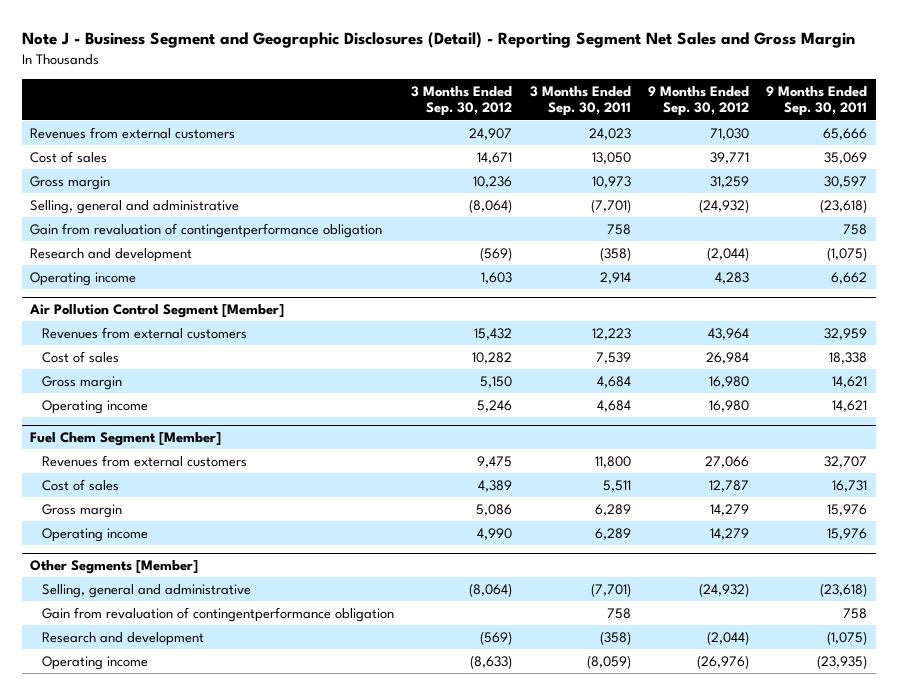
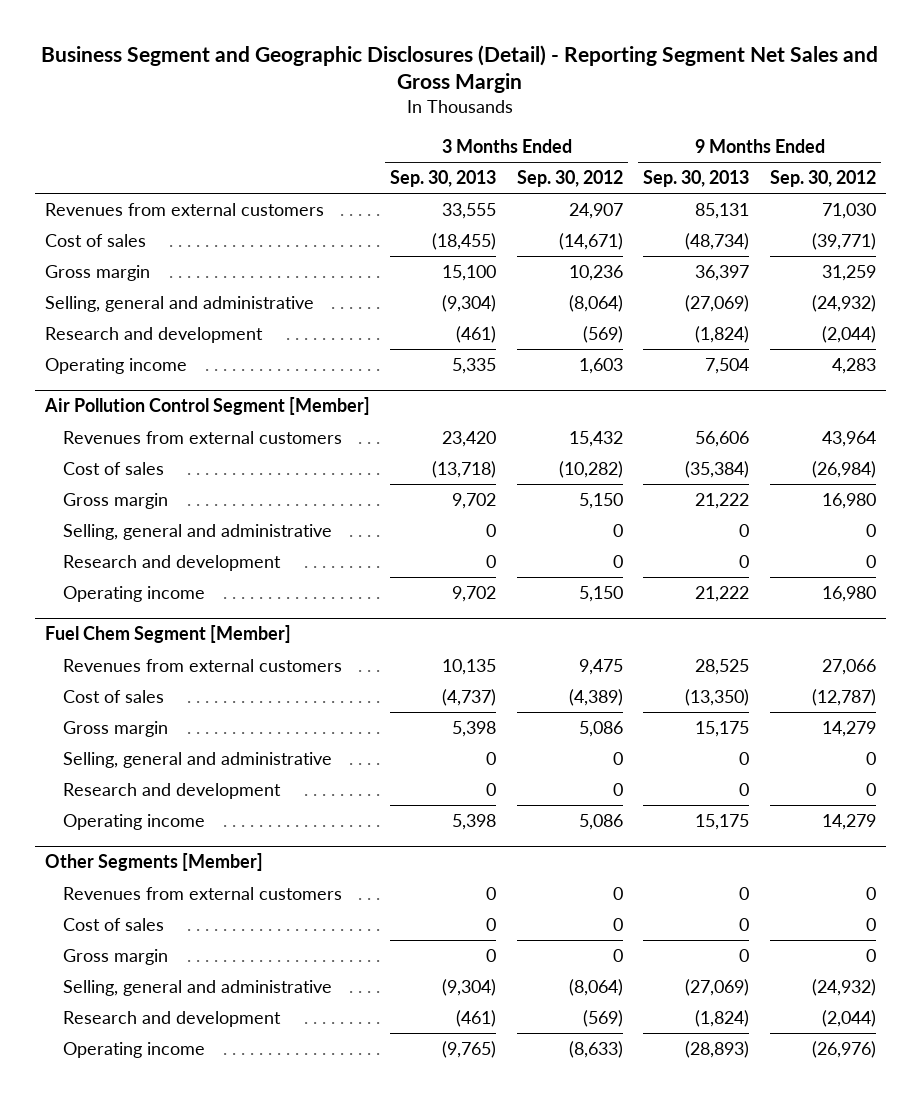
- Note J - Business Segment and Geographic Disclosures (Detail) - Reporting Segment Net Sales and Gross Margin
+ Business Segment and Geographic Disclosures (Detail) - Reporting Segment Net Sales and Gross Margin
- | 3 Months Ended Sep. 30, 2012 | 3 Months Ended Sep. 30, 2011 | 9 Months Ended Sep. 30, 2012 | 9 Months Ended Sep. 30, 2011
+ | 3 Months Ended Sep. 30, 2013 | 3 Months Ended Sep. 30, 2012 | 9 Months Ended Sep. 30, 2013 | 9 Months Ended Sep. 30, 2012
- Cost of sales | 14,671 | 13,050 | 39,771 | 35,069
+ Cost of sales | (18,455) | (14,671) | (48,734) | (39,771)
- Gain from revaluation of contingentperformance obligation | | 758 | | 758
@ Air Pollution Control Segment [Member]
- Cost of sales | 10,282 | 7,539 | 26,984 | 18,338
+ Cost of sales | (13,718) | (10,282) | (35,384) | (26,984)
- Operating income | 5,246 | 4,684 | 16,980 | 14,621
+ Selling, general and administrative | 0 | 0 | 0 | 0
+ Research and development | 0 | 0 | 0 | 0
+ Operating income | 9,702 | 5,150 | 21,222 | 16,980
@ Fuel Chem Segment [Member]
- Cost of sales | 4,389 | 5,511 | 12,787 | 16,731
+ Cost of sales | (4,737) | (4,389) | (13,350) | (12,787)
- Operating income | 4,990 | 6,289 | 14,279 | 15,976
+ Selling, general and administrative | 0 | 0 | 0 | 0
+ Research and development | 0 | 0 | 0 | 0
+ Operating income | 5,398 | 5,086 | 15,175 | 14,279
@ Other Segments [Member]
+ Revenues from external customers | 0 | 0 | 0 | 0
+ Cost of sales | 0 | 0 | 0 | 0
+ Gross margin | 0 | 0 | 0 | 0
- Gain from revaluation of contingentperformance obligation | | 758 | | 758

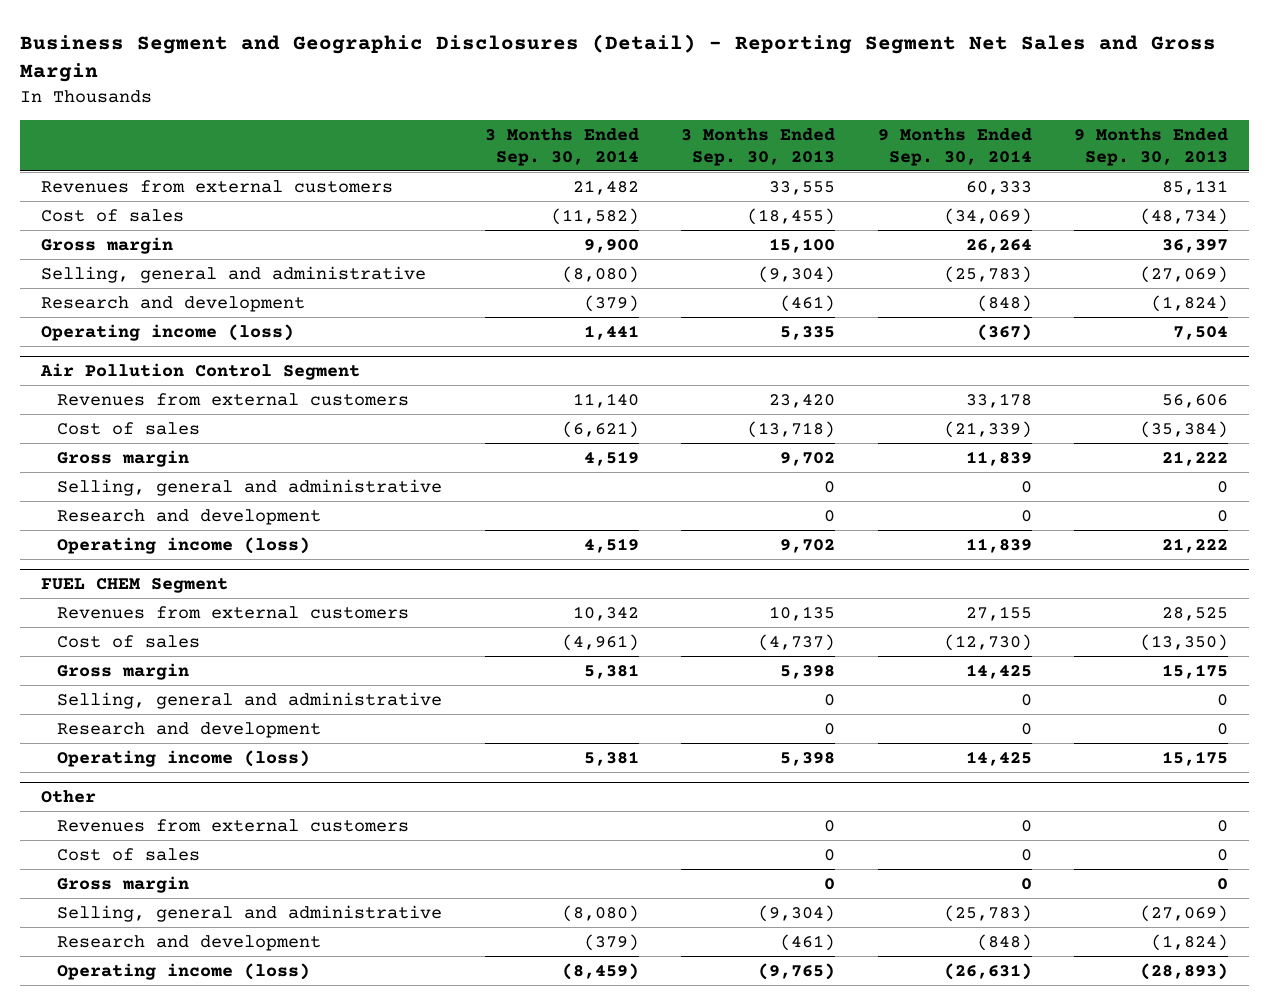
- | 3 Months Ended Sep. 30, 2013 | 3 Months Ended Sep. 30, 2012 | 9 Months Ended Sep. 30, 2013 | 9 Months Ended Sep. 30, 2012
+ | 3 Months Ended Sep. 30, 2014 | 3 Months Ended Sep. 30, 2013 | 9 Months Ended Sep. 30, 2014 | 9 Months Ended Sep. 30, 2013
- Operating income | 5,335 | 1,603 | 7,504 | 4,283
- Air Pollution Control Segment [Member]
+ Operating income (loss) | 1,441 | 5,335 | (367) | 7,504
+ Air Pollution Control Segment
- Operating income | 9,702 | 5,150 | 21,222 | 16,980
- Fuel Chem Segment [Member]
+ Operating income (loss) | 4,519 | 9,702 | 11,839 | 21,222
+ FUEL CHEM Segment
- Operating income | 5,398 | 5,086 | 15,175 | 14,279
- Other Segments [Member]
+ Operating income (loss) | 5,381 | 5,398 | 14,425 | 15,175
+ Other
- Operating income | (9,765) | (8,633) | (28,893) | (26,976)
+ Operating income (loss) | (8,459) | (9,765) | (26,631) | (28,893)

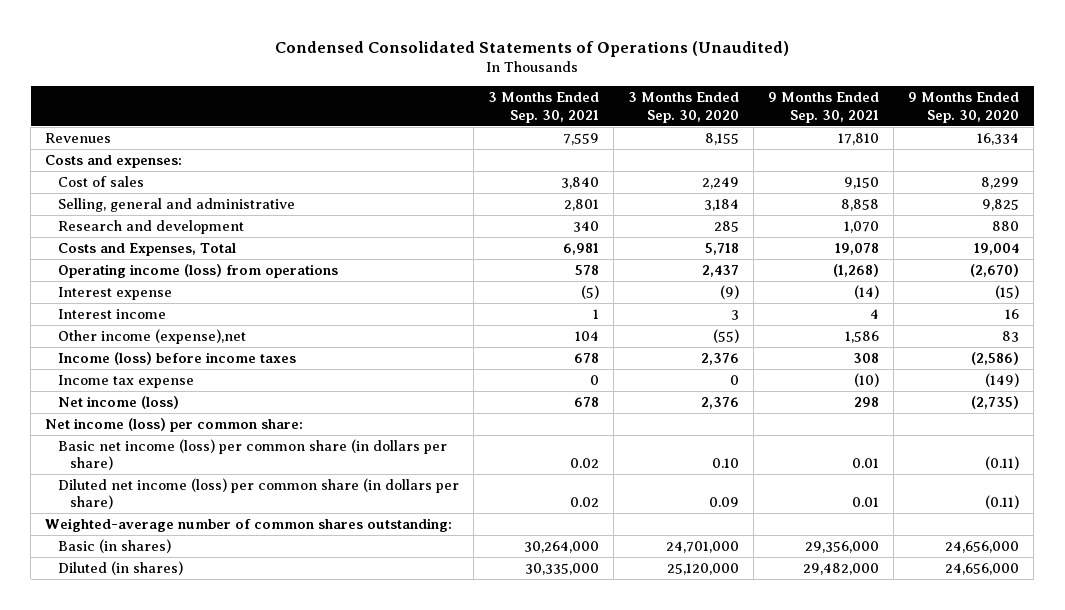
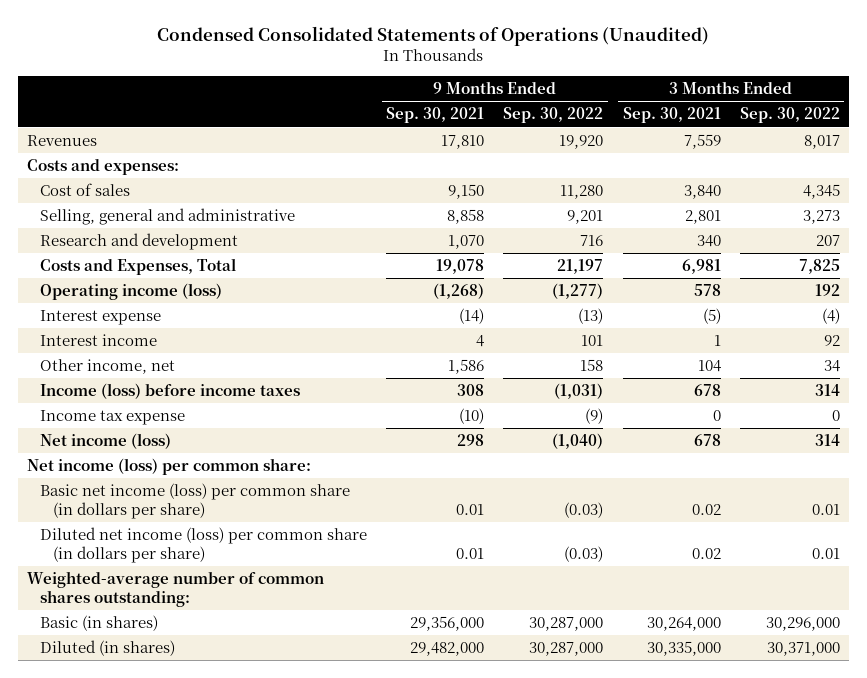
- | 3 Months Ended Sep. 30, 2021 | 3 Months Ended Sep. 30, 2020 | 9 Months Ended Sep. 30, 2021 | 9 Months Ended Sep. 30, 2020
+ | 9 Months Ended Sep. 30, 2021 | 9 Months Ended Sep. 30, 2022 | 3 Months Ended Sep. 30, 2021 | 3 Months Ended Sep. 30, 2022
- Operating income (loss) from operations | 578 | 2,437 | (1,268) | (2,670)
+ Operating income (loss) | (1,268) | (1,277) | 578 | 192
- Other income (expense),net | 104 | (55) | 1,586 | 83
+ Other income, net | 1,586 | 158 | 104 | 34

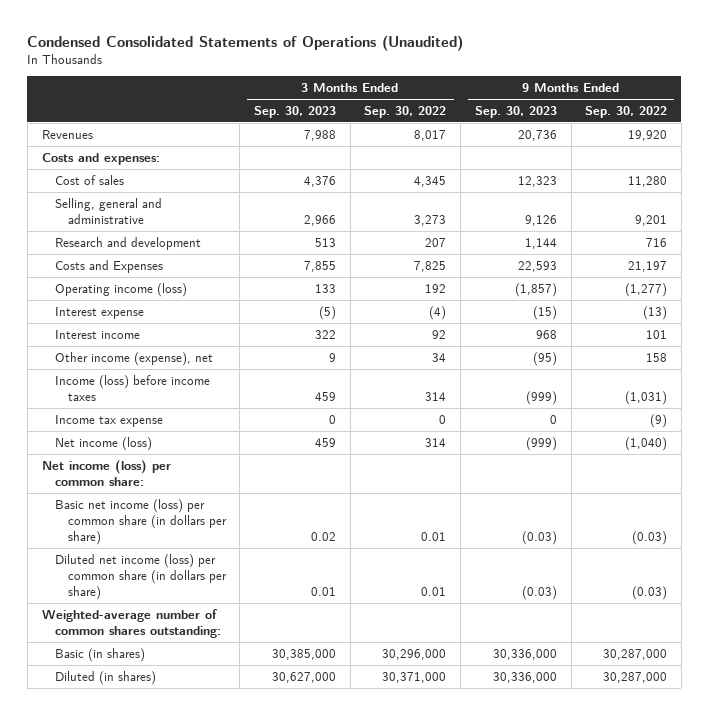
- | 9 Months Ended Sep. 30, 2021 | 9 Months Ended Sep. 30, 2022 | 3 Months Ended Sep. 30, 2021 | 3 Months Ended Sep. 30, 2022
+ | 3 Months Ended Sep. 30, 2023 | 3 Months Ended Sep. 30, 2022 | 9 Months Ended Sep. 30, 2023 | 9 Months Ended Sep. 30, 2022
- Costs and Expenses, Total | 19,078 | 21,197 | 6,981 | 7,825
+ Costs and Expenses | 7,855 | 7,825 | 22,593 | 21,197
- Other income, net | 1,586 | 158 | 104 | 34
+ Other income (expense), net | 9 | 34 | (95) | 158

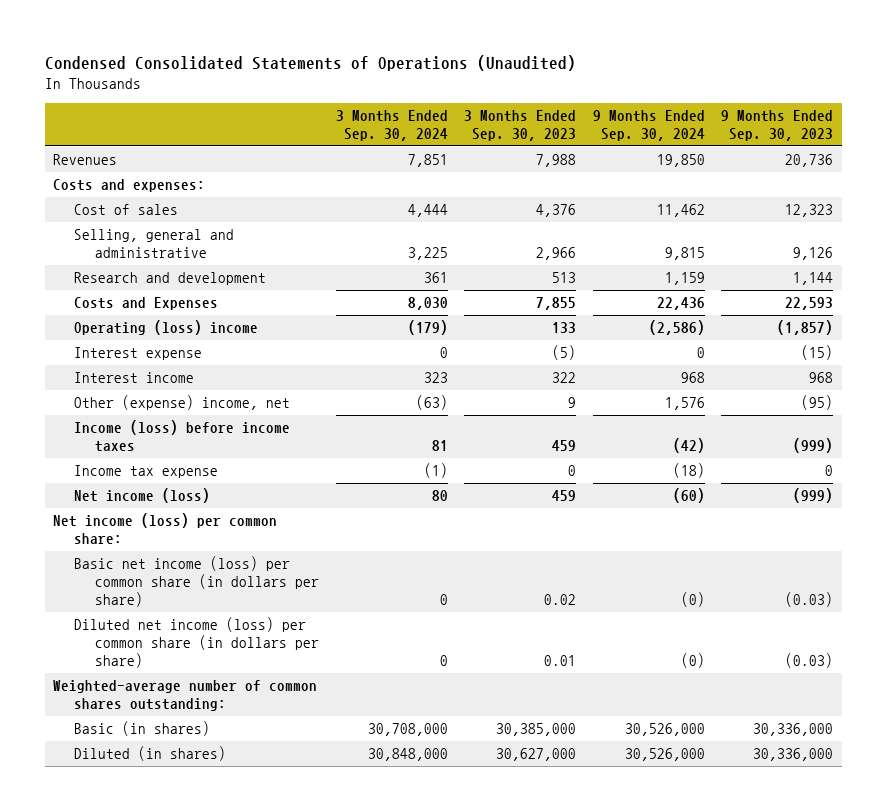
- | 3 Months Ended Sep. 30, 2023 | 3 Months Ended Sep. 30, 2022 | 9 Months Ended Sep. 30, 2023 | 9 Months Ended Sep. 30, 2022
+ | 3 Months Ended Sep. 30, 2024 | 3 Months Ended Sep. 30, 2023 | 9 Months Ended Sep. 30, 2024 | 9 Months Ended Sep. 30, 2023
- Operating income (loss) | 133 | 192 | (1,857) | (1,277)
+ Operating (loss) income | (179) | 133 | (2,586) | (1,857)
- Other income (expense), net | 9 | 34 | (95) | 158
+ Other (expense) income, net | (63) | 9 | 1,576 | (95)

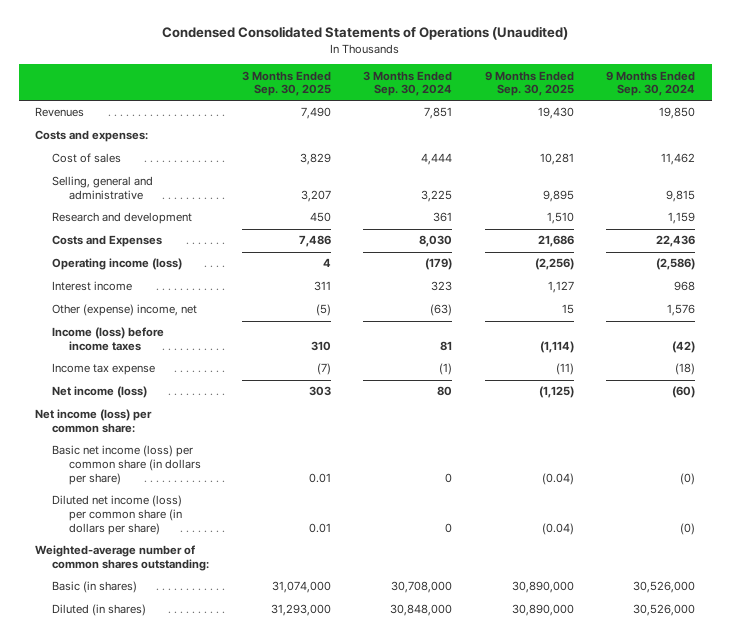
- | 3 Months Ended Sep. 30, 2024 | 3 Months Ended Sep. 30, 2023 | 9 Months Ended Sep. 30, 2024 | 9 Months Ended Sep. 30, 2023
+ | 3 Months Ended Sep. 30, 2025 | 3 Months Ended Sep. 30, 2024 | 9 Months Ended Sep. 30, 2025 | 9 Months Ended Sep. 30, 2024
- Operating (loss) income | (179) | 133 | (2,586) | (1,857)
- Interest expense | 0 | (5) | 0 | (15)
+ Operating income (loss) | 4 | (179) | (2,256) | (2,586)

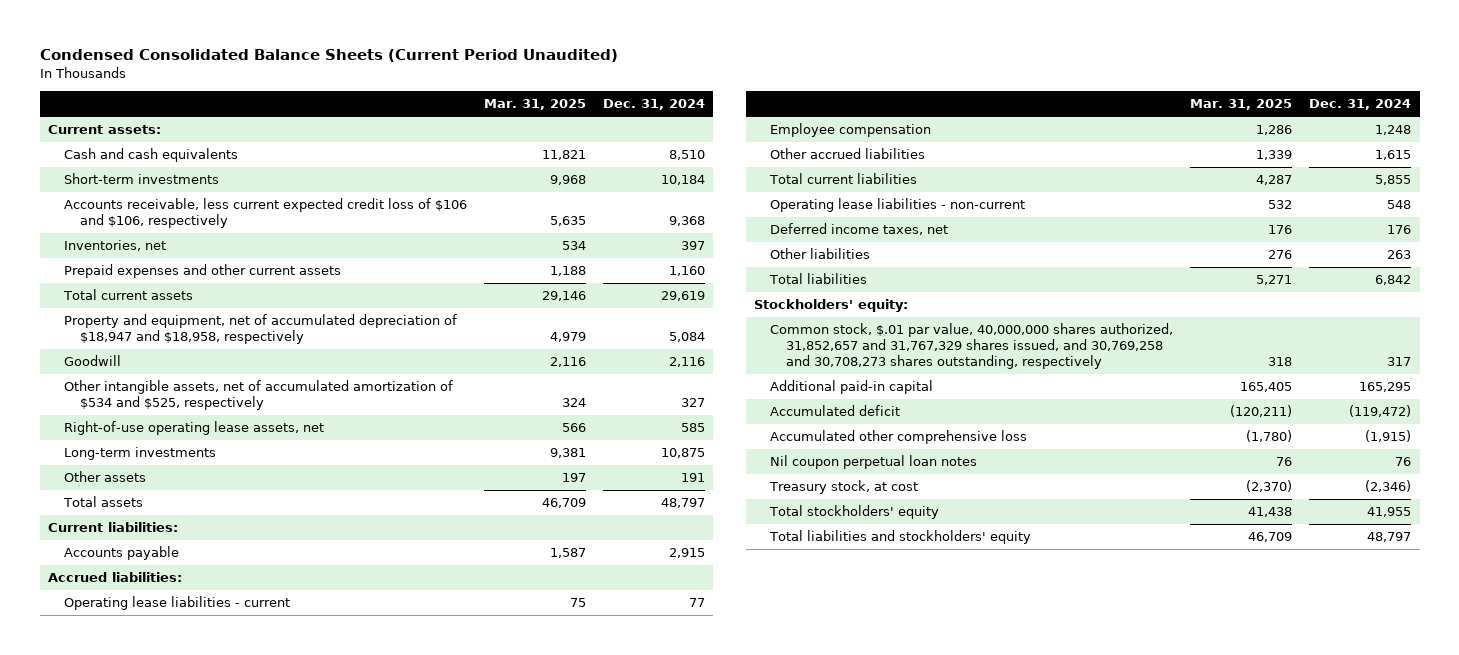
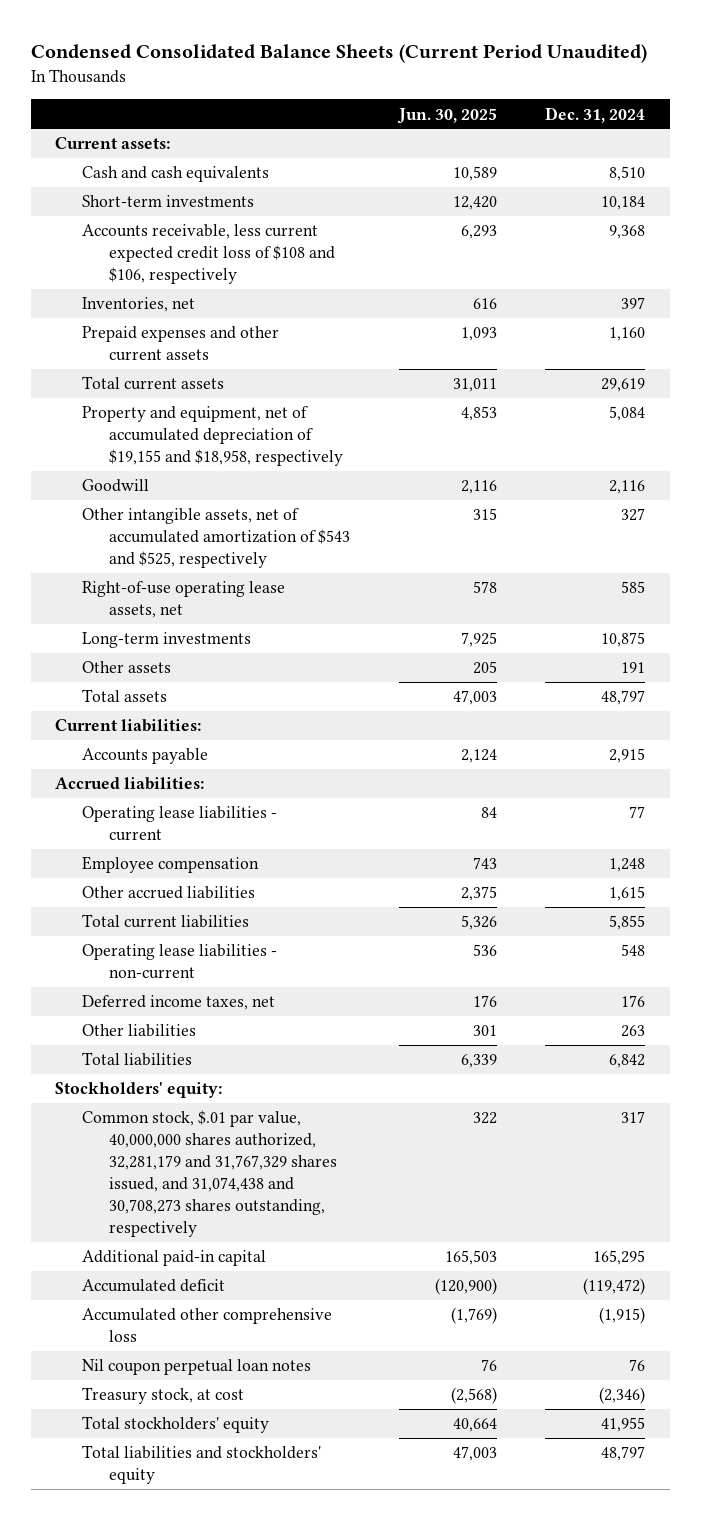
- | Mar. 31, 2025 | Dec. 31, 2024
+ | Jun. 30, 2025 | Dec. 31, 2024
- Accounts receivable, less current expected credit loss of $106 and $106, respectively | 5,635 | 9,368
+ Accounts receivable, less current expected credit loss of $108 and $106, respectively | 6,293 | 9,368
- Property and equipment, net of accumulated depreciation of $18,947 and $18,958, respectively | 4,979 | 5,084
+ Property and equipment, net of accumulated depreciation of $19,155 and $18,958, respectively | 4,853 | 5,084
- Other intangible assets, net of accumulated amortization of $534 and $525, respectively | 324 | 327
+ Other intangible assets, net of accumulated amortization of $543 and $525, respectively | 315 | 327
- Common stock, $.01 par value, 40,000,000 shares authorized, 31,852,657 and 31,767,329 shares issued, and 30,769,258 and 30,708,273 shares outstanding, respectively | 318 | 317
+ Common stock, $.01 par value, 40,000,000 shares authorized, 32,281,179 and 31,767,329 shares issued, and 31,074,438 and 30,708,273 shares outstanding, respectively | 322 | 317

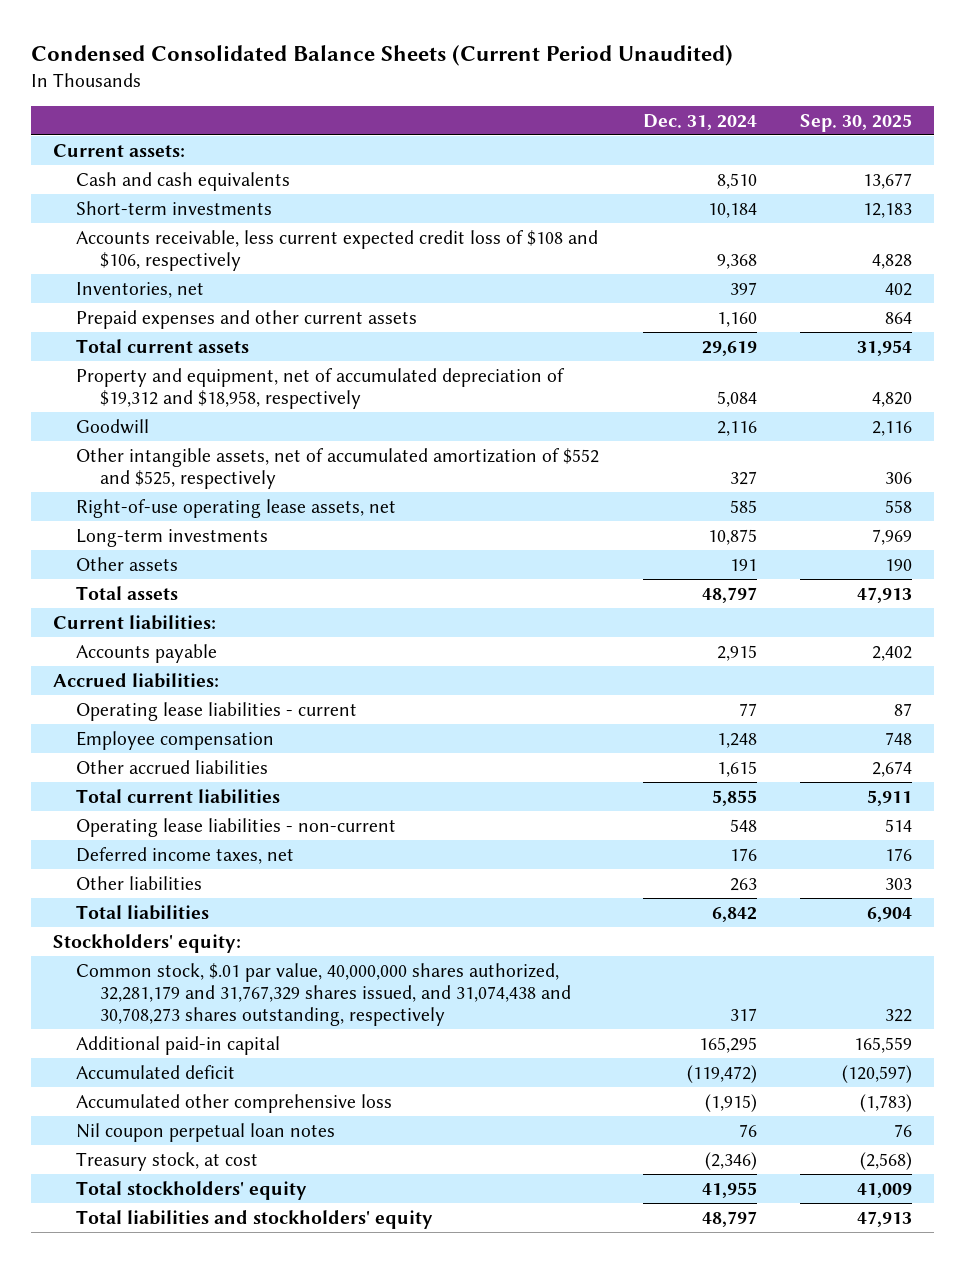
- | Jun. 30, 2025 | Dec. 31, 2024
+ | Dec. 31, 2024 | Sep. 30, 2025
- Property and equipment, net of accumulated depreciation of $19,155 and $18,958, respectively | 4,853 | 5,084
+ Property and equipment, net of accumulated depreciation of $19,312 and $18,958, respectively | 5,084 | 4,820
- Other intangible assets, net of accumulated amortization of $543 and $525, respectively | 315 | 327
+ Other intangible assets, net of accumulated amortization of $552 and $525, respectively | 327 | 306

